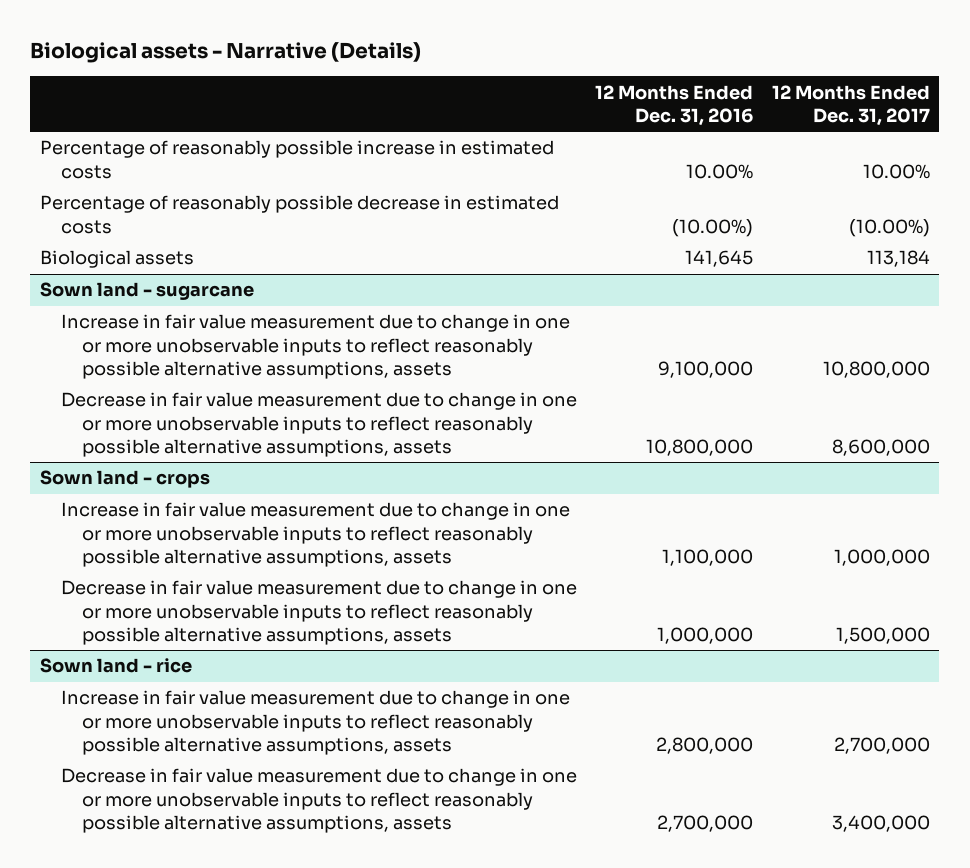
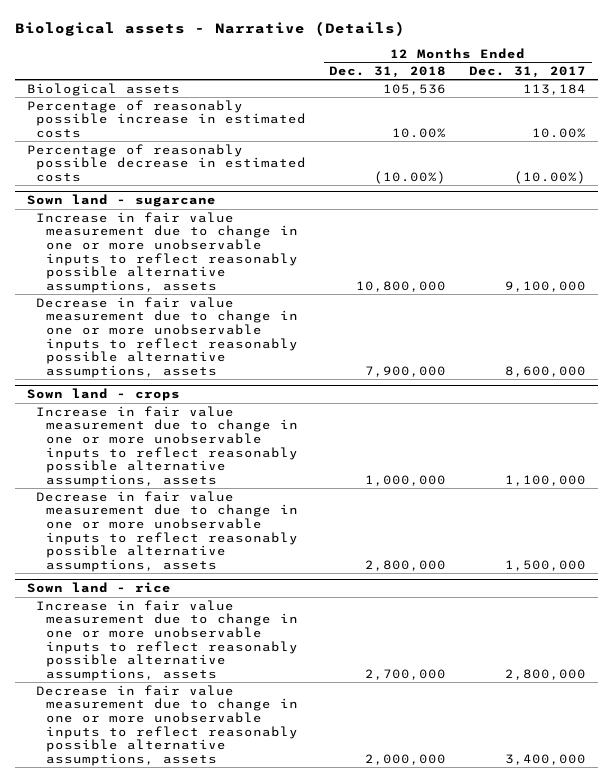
- | 12 Months Ended Dec. 31, 2016 | 12 Months Ended Dec. 31, 2017
+ | 12 Months Ended Dec. 31, 2018 | 12 Months Ended Dec. 31, 2017
moved up: Biological assets | 105,536 | 113,184
@ Sown land - sugarcane
- Increase in fair value measurement due to change in one or more unobservable inputs to reflect reasonably possible alternative assumptions, assets | 9,100,000 | 10,800,000
+ Increase in fair value measurement due to change in one or more unobservable inputs to reflect reasonably possible alternative assumptions, assets | 10,800,000 | 9,100,000
@ Sown land - crops
- Increase in fair value measurement due to change in one or more unobservable inputs to reflect reasonably possible alternative assumptions, assets | 1,100,000 | 1,000,000
+ Increase in fair value measurement due to change in one or more unobservable inputs to reflect reasonably possible alternative assumptions, assets | 1,000,000 | 1,100,000
@ Sown land - rice
- Increase in fair value measurement due to change in one or more unobservable inputs to reflect reasonably possible alternative assumptions, assets | 2,800,000 | 2,700,000
+ Increase in fair value measurement due to change in one or more unobservable inputs to reflect reasonably possible alternative assumptions, assets | 2,700,000 | 2,800,000

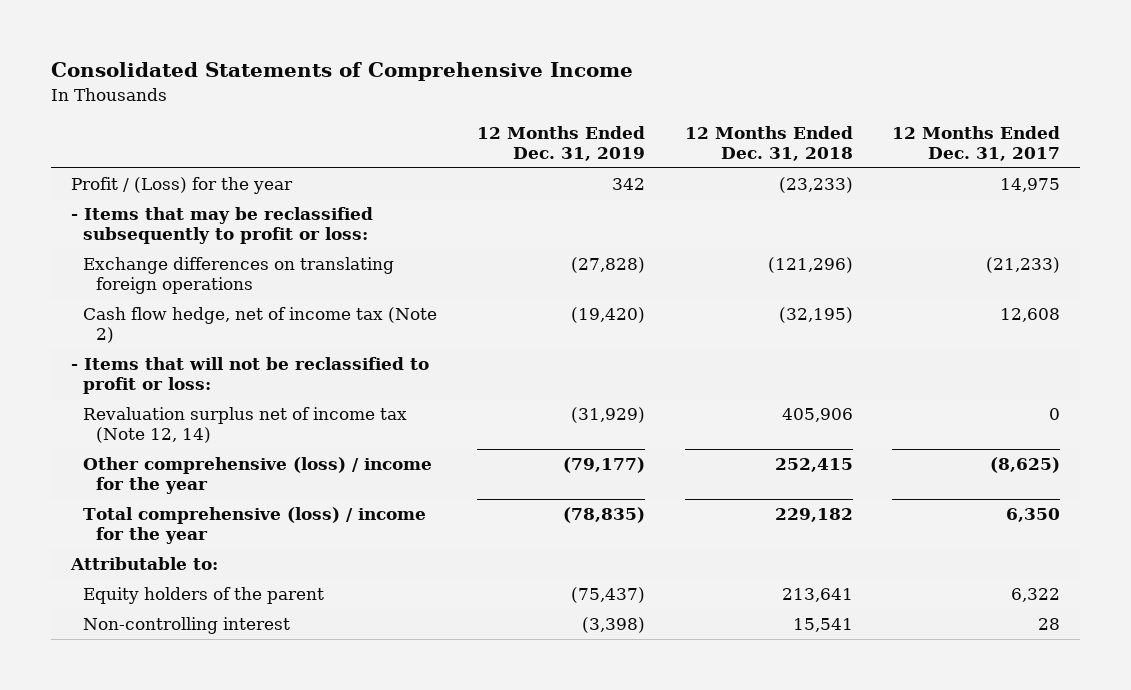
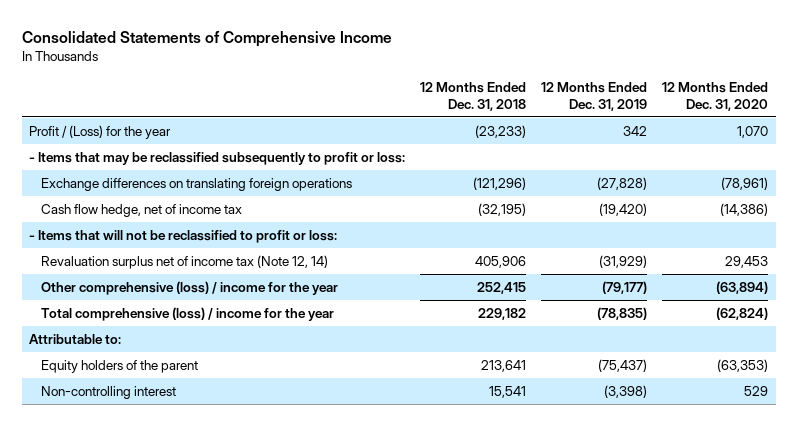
- | 12 Months Ended Dec. 31, 2019 | 12 Months Ended Dec. 31, 2018 | 12 Months Ended Dec. 31, 2017
+ | 12 Months Ended Dec. 31, 2018 | 12 Months Ended Dec. 31, 2019 | 12 Months Ended Dec. 31, 2020
- Cash flow hedge, net of income tax (Note 2) | (19,420) | (32,195) | 12,608
+ Cash flow hedge, net of income tax | (32,195) | (19,420) | (14,386)

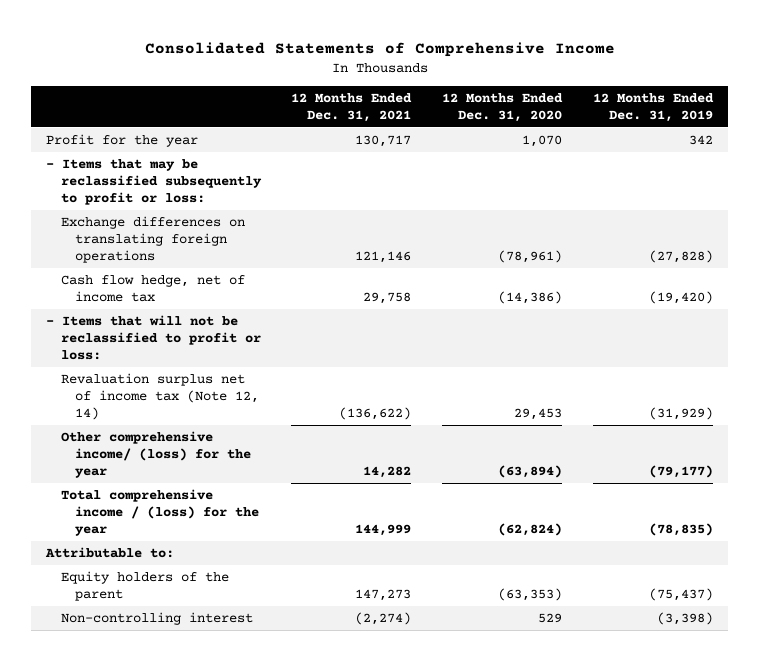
- | 12 Months Ended Dec. 31, 2018 | 12 Months Ended Dec. 31, 2019 | 12 Months Ended Dec. 31, 2020
+ | 12 Months Ended Dec. 31, 2021 | 12 Months Ended Dec. 31, 2020 | 12 Months Ended Dec. 31, 2019
- Profit / (Loss) for the year | (23,233) | 342 | 1,070
+ Profit for the year | 130,717 | 1,070 | 342
- Other comprehensive (loss) / income for the year | 252,415 | (79,177) | (63,894)
- Total comprehensive (loss) / income for the year | 229,182 | (78,835) | (62,824)
+ Other comprehensive income/ (loss) for the year | 14,282 | (63,894) | (79,177)
+ Total comprehensive income / (loss) for the year | 144,999 | (62,824) | (78,835)

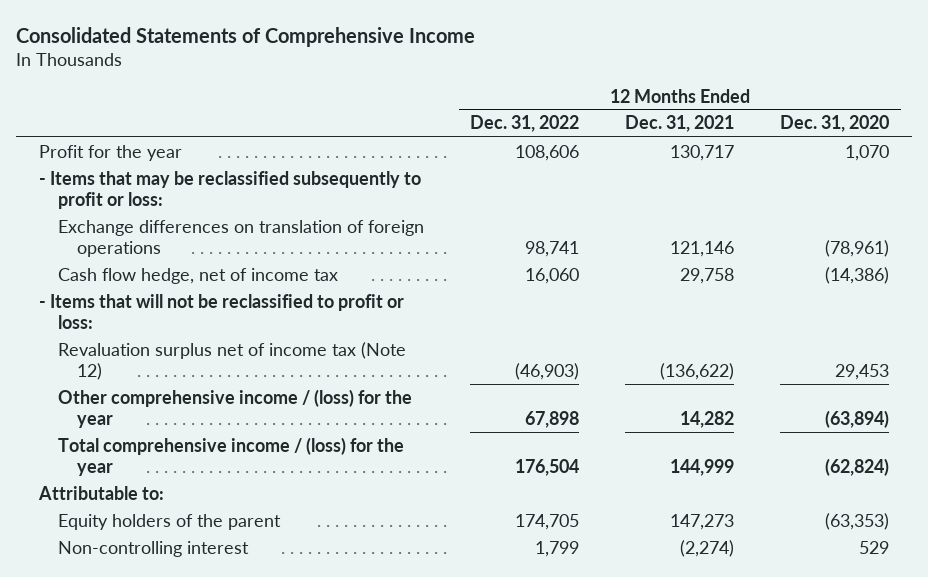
- | 12 Months Ended Dec. 31, 2021 | 12 Months Ended Dec. 31, 2020 | 12 Months Ended Dec. 31, 2019
+ | 12 Months Ended Dec. 31, 2022 | 12 Months Ended Dec. 31, 2021 | 12 Months Ended Dec. 31, 2020
- Exchange differences on translating foreign operations | 121,146 | (78,961) | (27,828)
+ Exchange differences on translation of foreign operations | 98,741 | 121,146 | (78,961)
- Revaluation surplus net of income tax (Note 12, 14) | (136,622) | 29,453 | (31,929)
- Other comprehensive income/ (loss) for the year | 14,282 | (63,894) | (79,177)
+ Revaluation surplus net of income tax (Note 12) | (46,903) | (136,622) | 29,453
+ Other comprehensive income / (loss) for the year | 67,898 | 14,282 | (63,894)

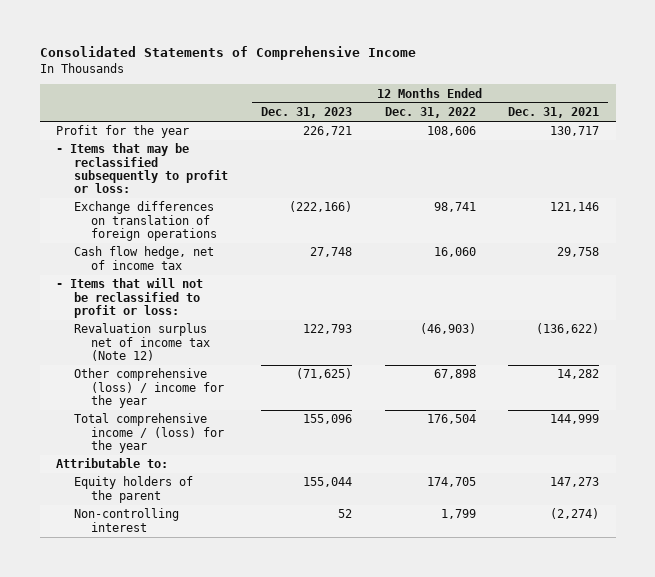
- | 12 Months Ended Dec. 31, 2022 | 12 Months Ended Dec. 31, 2021 | 12 Months Ended Dec. 31, 2020
+ | 12 Months Ended Dec. 31, 2023 | 12 Months Ended Dec. 31, 2022 | 12 Months Ended Dec. 31, 2021
- Other comprehensive income / (loss) for the year | 67,898 | 14,282 | (63,894)
+ Other comprehensive (loss) / income for the year | (71,625) | 67,898 | 14,282

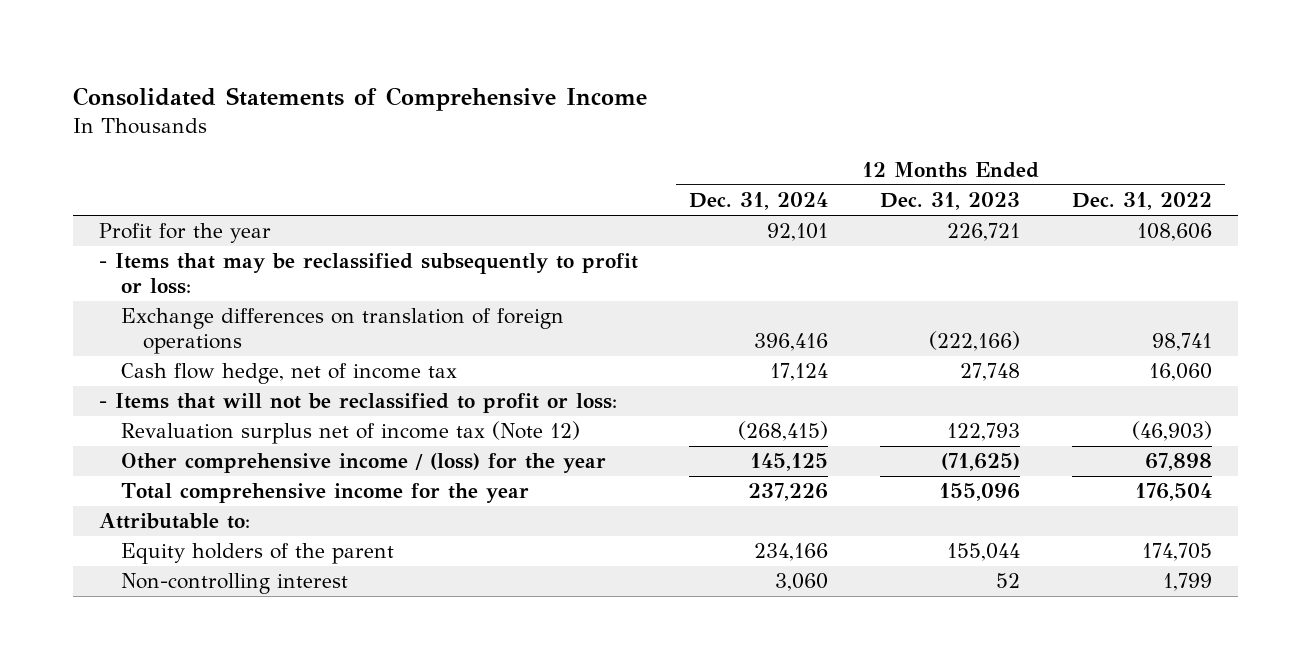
- | 12 Months Ended Dec. 31, 2023 | 12 Months Ended Dec. 31, 2022 | 12 Months Ended Dec. 31, 2021
+ | 12 Months Ended Dec. 31, 2024 | 12 Months Ended Dec. 31, 2023 | 12 Months Ended Dec. 31, 2022
- Other comprehensive (loss) / income for the year | (71,625) | 67,898 | 14,282
- Total comprehensive income / (loss) for the year | 155,096 | 176,504 | 144,999
+ Other comprehensive income / (loss) for the year | 145,125 | (71,625) | 67,898
+ Total comprehensive income for the year | 237,226 | 155,096 | 176,504

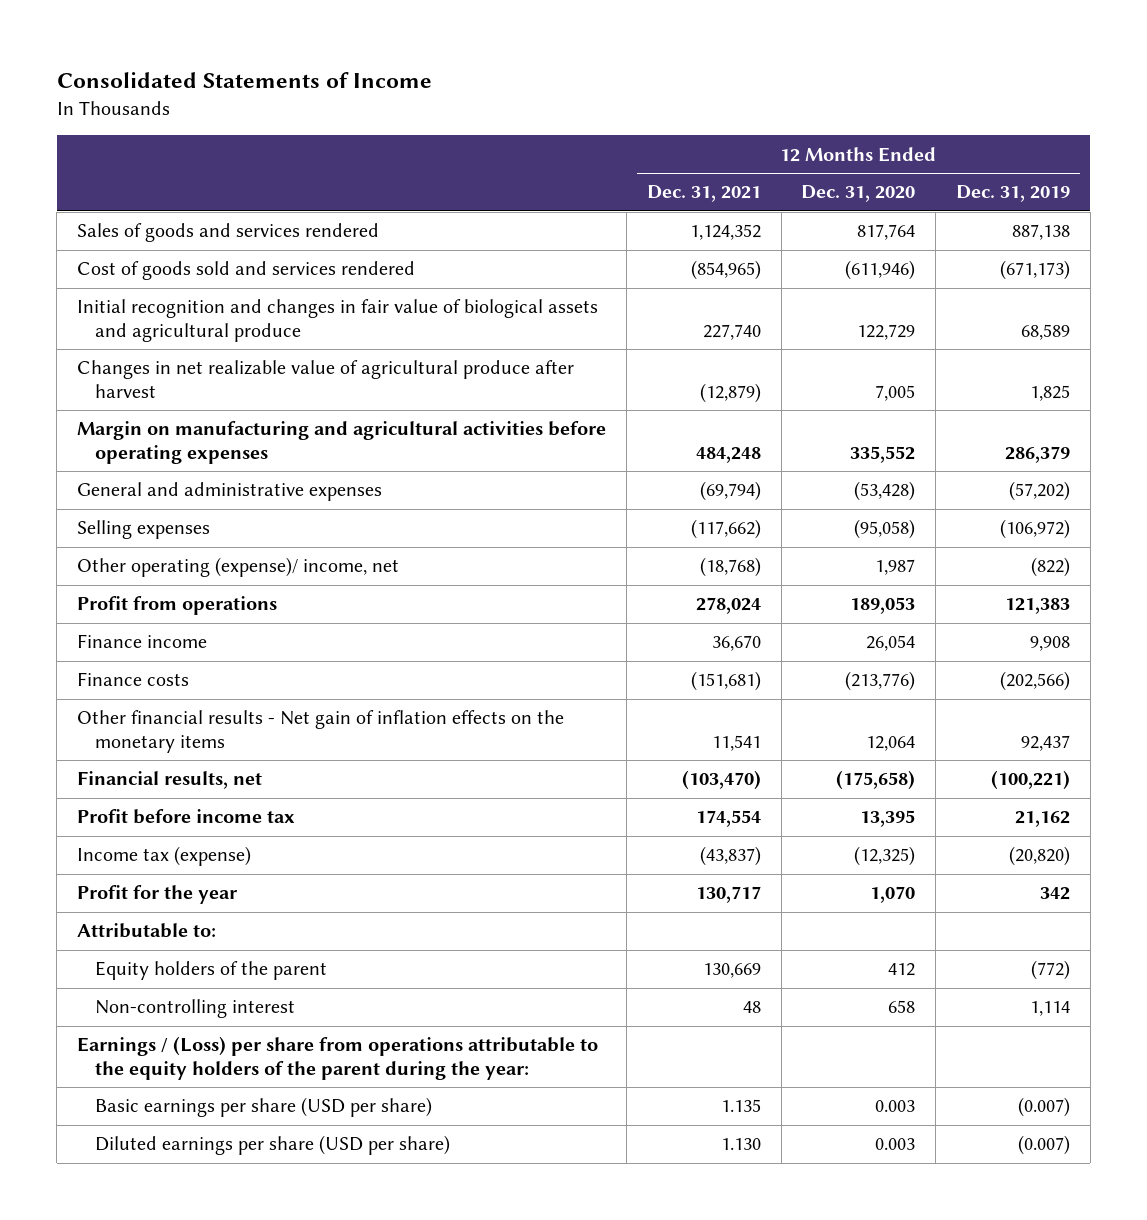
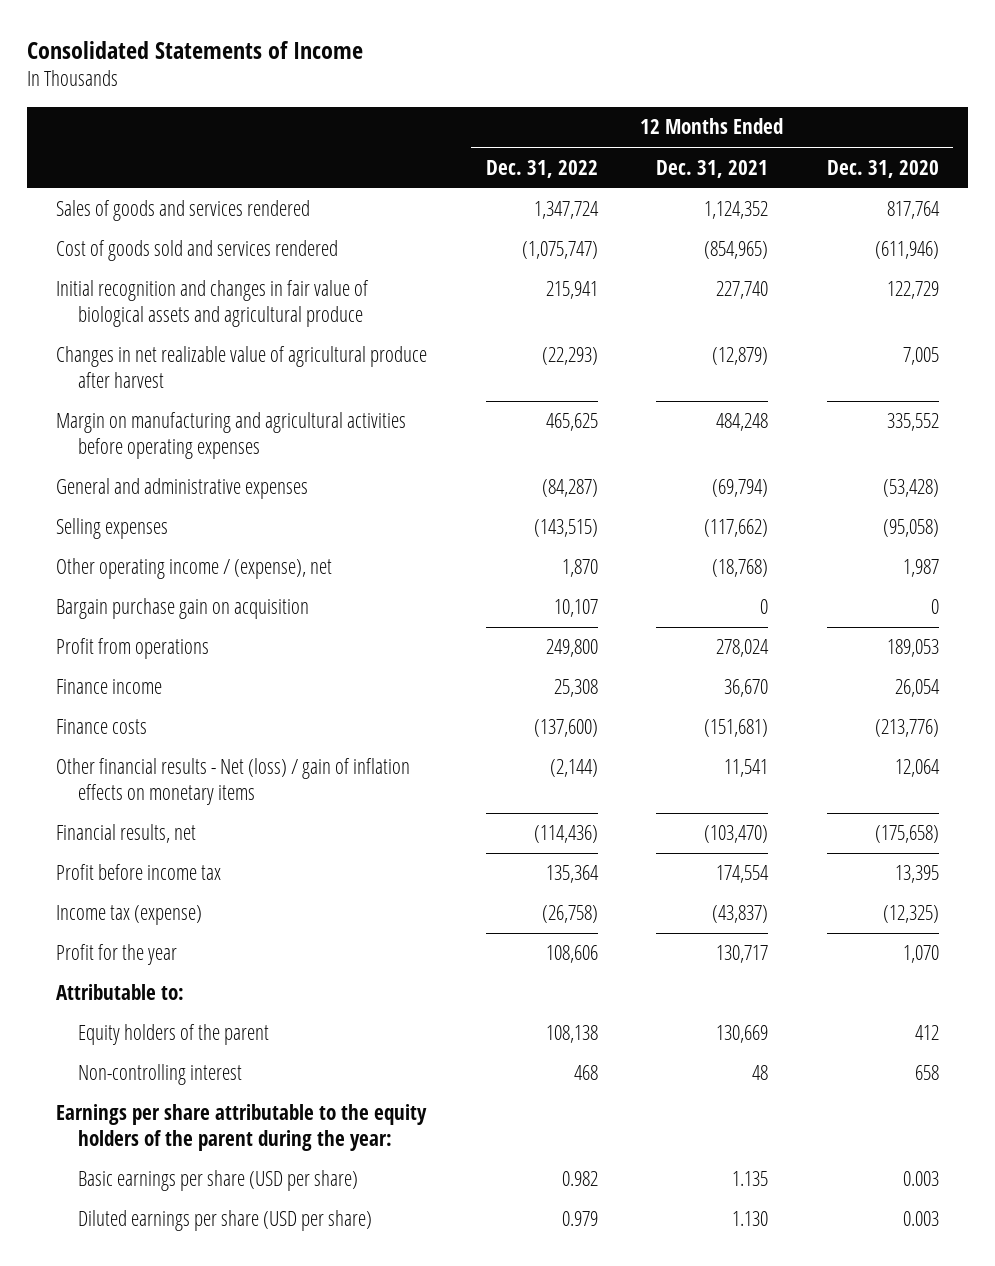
- | 12 Months Ended Dec. 31, 2021 | 12 Months Ended Dec. 31, 2020 | 12 Months Ended Dec. 31, 2019
+ | 12 Months Ended Dec. 31, 2022 | 12 Months Ended Dec. 31, 2021 | 12 Months Ended Dec. 31, 2020
- Other operating (expense)/ income, net | (18,768) | 1,987 | (822)
+ Other operating income / (expense), net | 1,870 | (18,768) | 1,987
+ Bargain purchase gain on acquisition | 10,107 | 0 | 0
- Other financial results - Net gain of inflation effects on the monetary items | 11,541 | 12,064 | 92,437
+ Other financial results - Net (loss) / gain of inflation effects on monetary items | (2,144) | 11,541 | 12,064
- Earnings / (Loss) per share from operations attributable to the equity holders of the parent during the year:
+ Earnings per share attributable to the equity holders of the parent during the year:

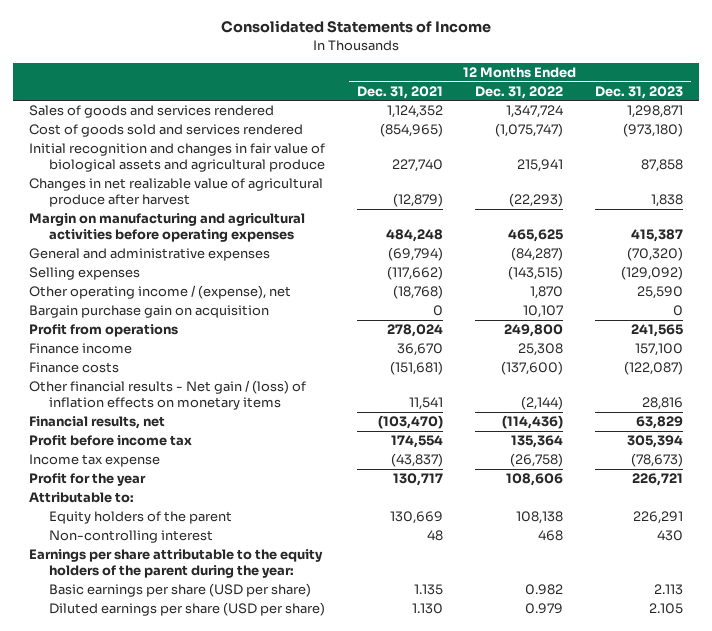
- | 12 Months Ended Dec. 31, 2022 | 12 Months Ended Dec. 31, 2021 | 12 Months Ended Dec. 31, 2020
+ | 12 Months Ended Dec. 31, 2021 | 12 Months Ended Dec. 31, 2022 | 12 Months Ended Dec. 31, 2023
- Other financial results - Net (loss) / gain of inflation effects on monetary items | (2,144) | 11,541 | 12,064
+ Other financial results - Net gain / (loss) of inflation effects on monetary items | 11,541 | (2,144) | 28,816
- Income tax (expense) | (26,758) | (43,837) | (12,325)
+ Income tax expense | (43,837) | (26,758) | (78,673)

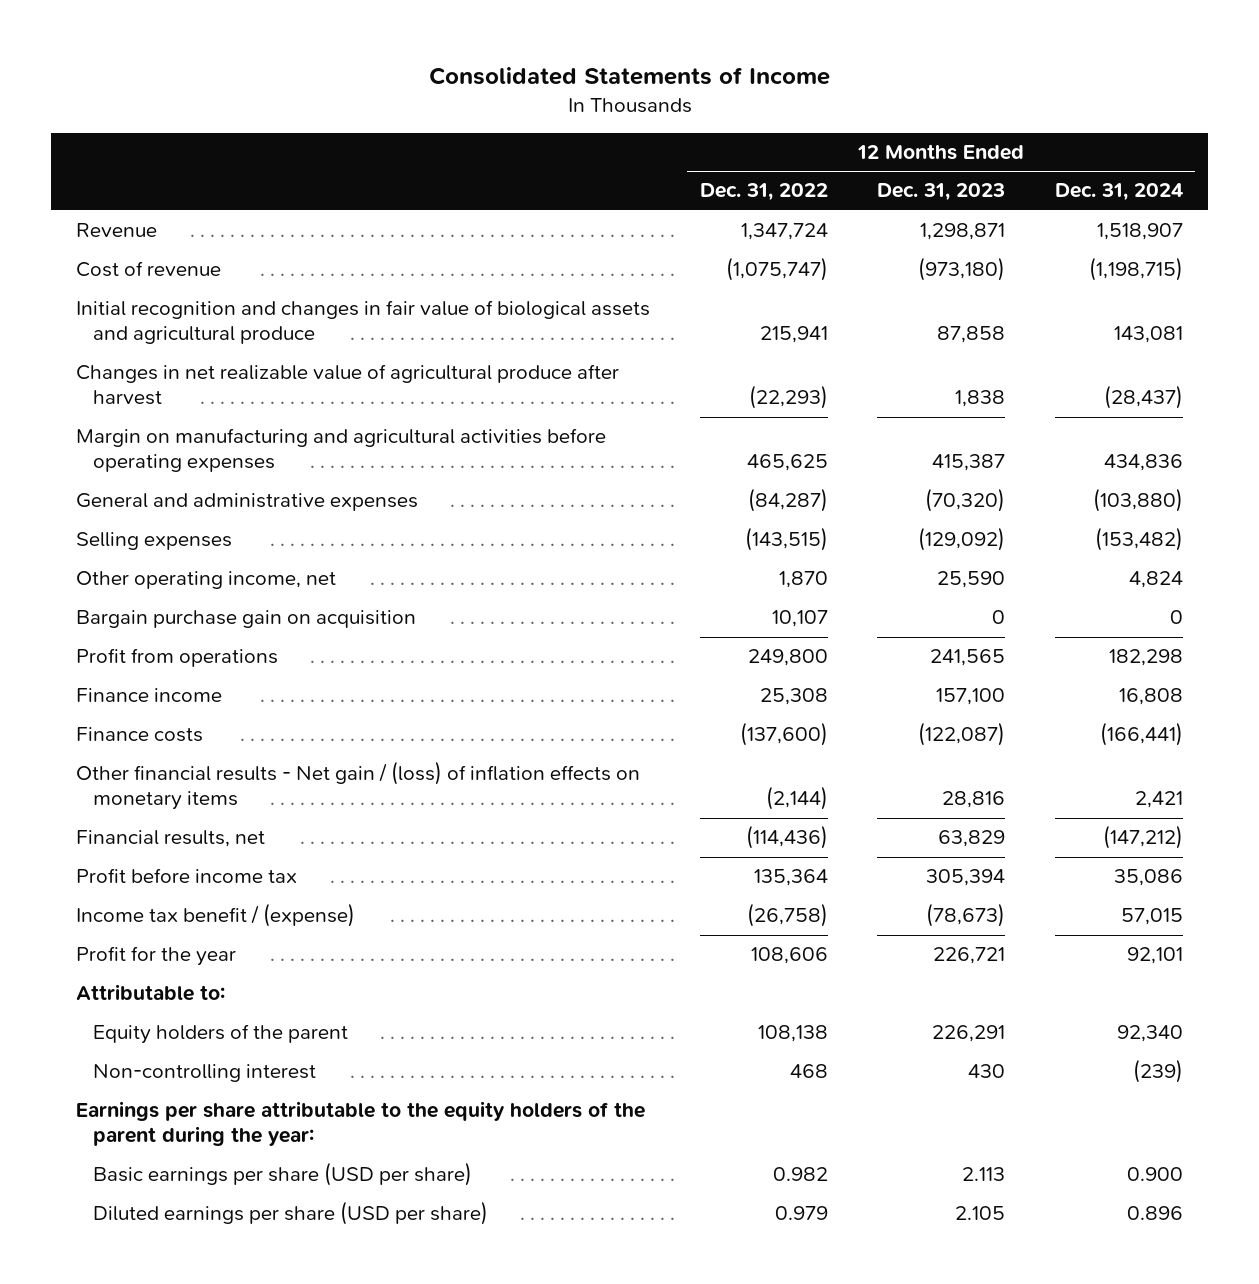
- | 12 Months Ended Dec. 31, 2021 | 12 Months Ended Dec. 31, 2022 | 12 Months Ended Dec. 31, 2023
+ | 12 Months Ended Dec. 31, 2022 | 12 Months Ended Dec. 31, 2023 | 12 Months Ended Dec. 31, 2024
- Sales of goods and services rendered | 1,124,352 | 1,347,724 | 1,298,871
- Cost of goods sold and services rendered | (854,965) | (1,075,747) | (973,180)
+ Revenue | 1,347,724 | 1,298,871 | 1,518,907
+ Cost of revenue | (1,075,747) | (973,180) | (1,198,715)
- Other operating income / (expense), net | (18,768) | 1,870 | 25,590
+ Other operating income, net | 1,870 | 25,590 | 4,824
- Income tax expense | (43,837) | (26,758) | (78,673)
+ Income tax benefit / (expense) | (26,758) | (78,673) | 57,015

